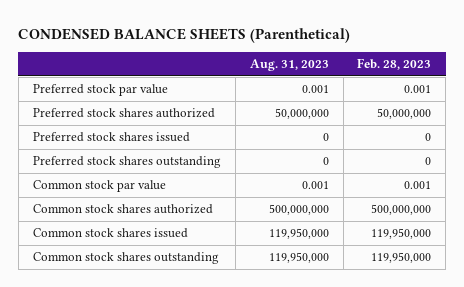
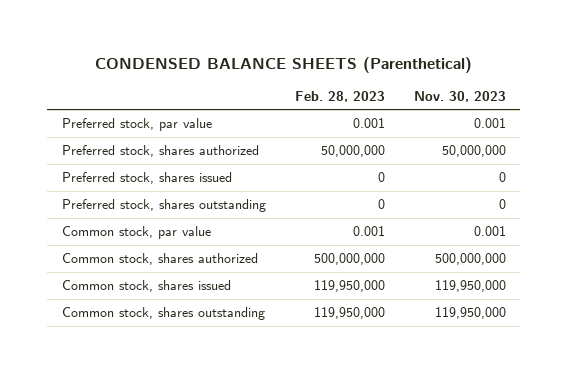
- | Aug. 31, 2023 | Feb. 28, 2023
+ | Feb. 28, 2023 | Nov. 30, 2023
- Preferred stock par value | 0.001 | 0.001
- Preferred stock shares authorized | 50,000,000 | 50,000,000
- Preferred stock shares issued | 0 | 0
- Preferred stock shares outstanding | 0 | 0
- Common stock par value | 0.001 | 0.001
- Common stock shares authorized | 500,000,000 | 500,000,000
- Common stock shares issued | 119,950,000 | 119,950,000
- Common stock shares outstanding | 119,950,000 | 119,950,000
+ Preferred stock, par value | 0.001 | 0.001
+ Preferred stock, shares authorized | 50,000,000 | 50,000,000
+ Preferred stock, shares issued | 0 | 0
+ Preferred stock, shares outstanding | 0 | 0
+ Common stock, par value | 0.001 | 0.001
+ Common stock, shares authorized | 500,000,000 | 500,000,000
+ Common stock, shares issued | 119,950,000 | 119,950,000
+ Common stock, shares outstanding | 119,950,000 | 119,950,000

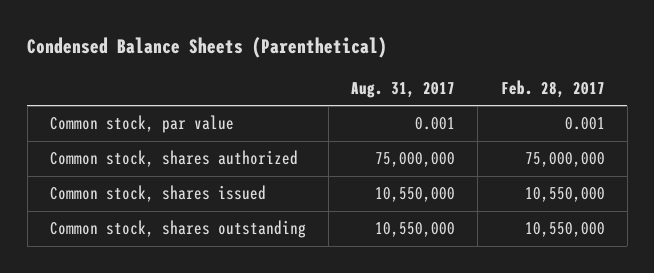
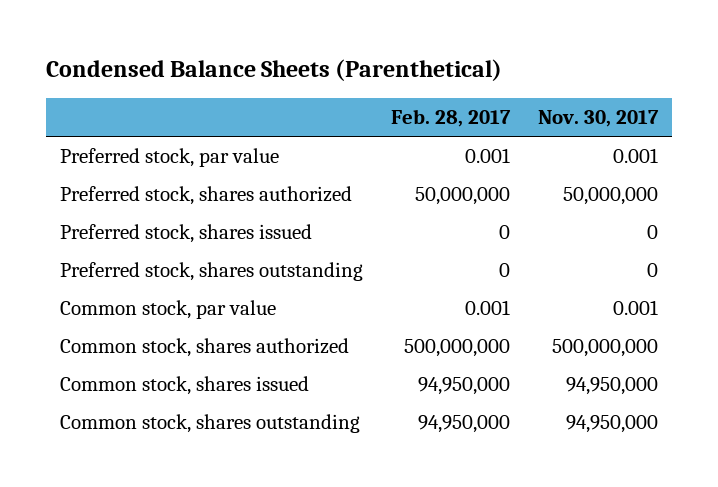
- | Aug. 31, 2017 | Feb. 28, 2017
+ | Feb. 28, 2017 | Nov. 30, 2017
+ Preferred stock, par value | 0.001 | 0.001
+ Preferred stock, shares authorized | 50,000,000 | 50,000,000
+ Preferred stock, shares issued | 0 | 0
+ Preferred stock, shares outstanding | 0 | 0
- Common stock, shares authorized | 75,000,000 | 75,000,000
- Common stock, shares issued | 10,550,000 | 10,550,000
- Common stock, shares outstanding | 10,550,000 | 10,550,000
+ Common stock, shares authorized | 500,000,000 | 500,000,000
+ Common stock, shares issued | 94,950,000 | 94,950,000
+ Common stock, shares outstanding | 94,950,000 | 94,950,000

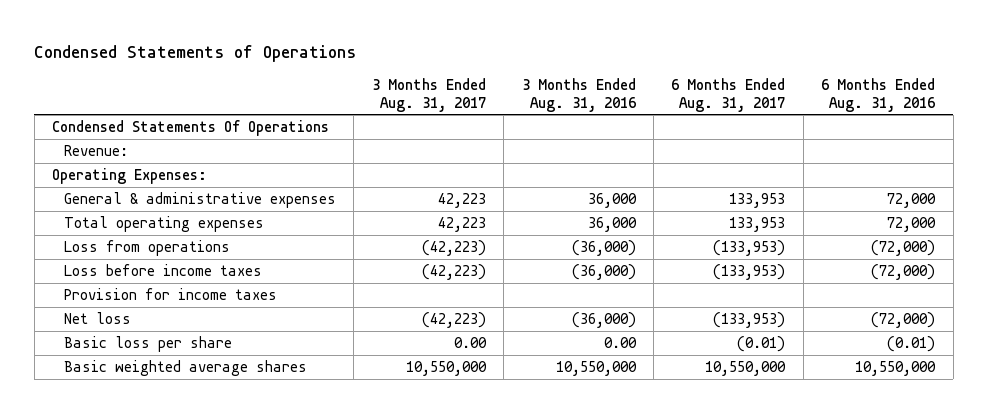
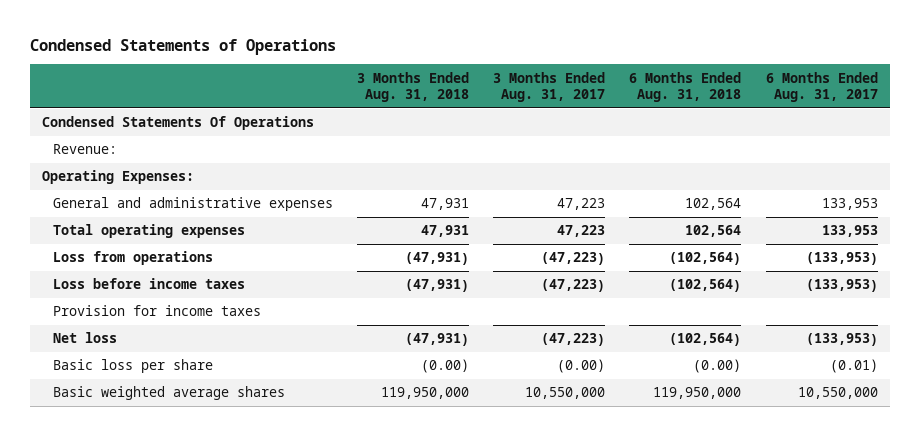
- | 3 Months Ended Aug. 31, 2017 | 3 Months Ended Aug. 31, 2016 | 6 Months Ended Aug. 31, 2017 | 6 Months Ended Aug. 31, 2016
+ | 3 Months Ended Aug. 31, 2018 | 3 Months Ended Aug. 31, 2017 | 6 Months Ended Aug. 31, 2018 | 6 Months Ended Aug. 31, 2017
- General & administrative expenses | 42,223 | 36,000 | 133,953 | 72,000
- Total operating expenses | 42,223 | 36,000 | 133,953 | 72,000
- Loss from operations | (42,223) | (36,000) | (133,953) | (72,000)
- Loss before income taxes | (42,223) | (36,000) | (133,953) | (72,000)
+ General and administrative expenses | 47,931 | 47,223 | 102,564 | 133,953
+ Total operating expenses | 47,931 | 47,223 | 102,564 | 133,953
+ Loss from operations | (47,931) | (47,223) | (102,564) | (133,953)
+ Loss before income taxes | (47,931) | (47,223) | (102,564) | (133,953)
- Net loss | (42,223) | (36,000) | (133,953) | (72,000)
- Basic loss per share | 0.00 | 0.00 | (0.01) | (0.01)
+ Net loss | (47,931) | (47,223) | (102,564) | (133,953)
+ Basic loss per share | (0.00) | (0.00) | (0.00) | (0.01)

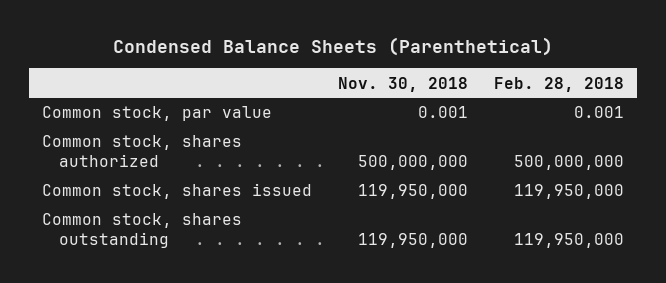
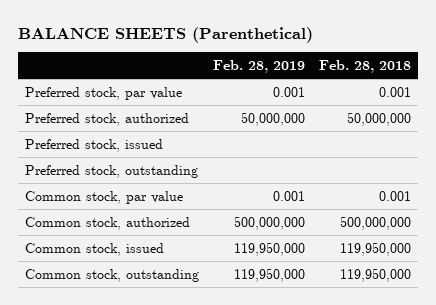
- Condensed Balance Sheets (Parenthetical)
+ BALANCE SHEETS (Parenthetical)
- | Nov. 30, 2018 | Feb. 28, 2018
+ | Feb. 28, 2019 | Feb. 28, 2018
+ Preferred stock, par value | 0.001 | 0.001
+ Preferred stock, authorized | 50,000,000 | 50,000,000
+ Preferred stock, issued
+ Preferred stock, outstanding
- Common stock, shares authorized | 500,000,000 | 500,000,000
- Common stock, shares issued | 119,950,000 | 119,950,000
- Common stock, shares outstanding | 119,950,000 | 119,950,000
+ Common stock, authorized | 500,000,000 | 500,000,000
+ Common stock, issued | 119,950,000 | 119,950,000
+ Common stock, outstanding | 119,950,000 | 119,950,000

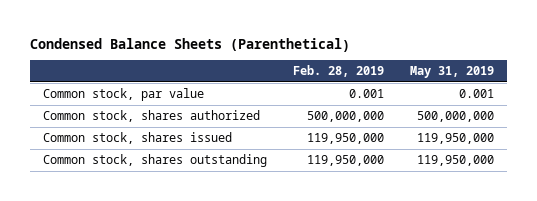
- BALANCE SHEETS (Parenthetical)
+ Condensed Balance Sheets (Parenthetical)
- | Feb. 28, 2019 | Feb. 28, 2018
+ | Feb. 28, 2019 | May 31, 2019
- Preferred stock, par value | 0.001 | 0.001
- Preferred stock, authorized | 50,000,000 | 50,000,000
- Preferred stock, issued
- Preferred stock, outstanding
- Common stock, authorized | 500,000,000 | 500,000,000
- Common stock, issued | 119,950,000 | 119,950,000
- Common stock, outstanding | 119,950,000 | 119,950,000
+ Common stock, shares authorized | 500,000,000 | 500,000,000
+ Common stock, shares issued | 119,950,000 | 119,950,000
+ Common stock, shares outstanding | 119,950,000 | 119,950,000

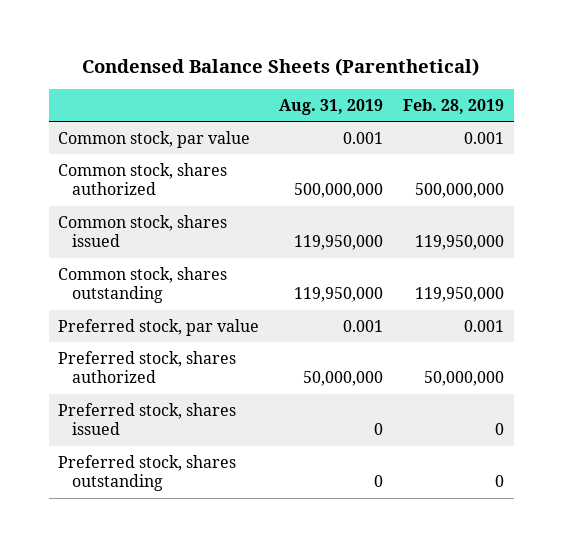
- | Feb. 28, 2019 | May 31, 2019
+ | Aug. 31, 2019 | Feb. 28, 2019
+ Preferred stock, par value | 0.001 | 0.001
+ Preferred stock, shares authorized | 50,000,000 | 50,000,000
+ Preferred stock, shares issued | 0 | 0
+ Preferred stock, shares outstanding | 0 | 0

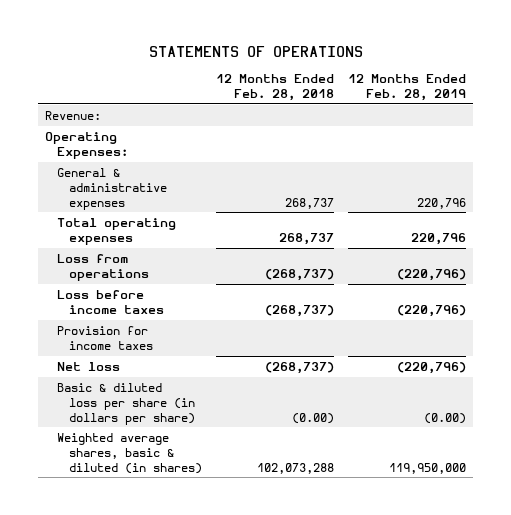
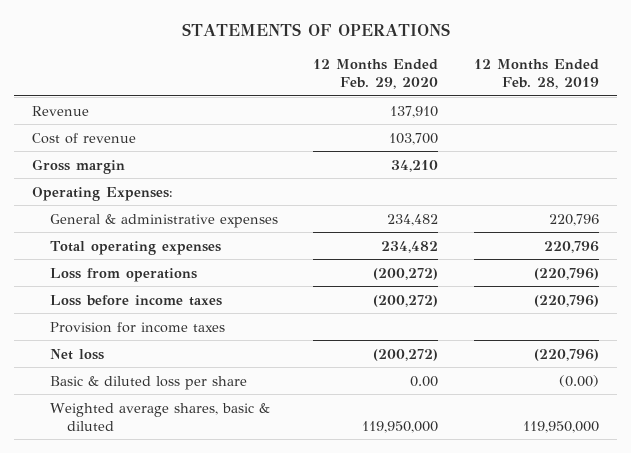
- | 12 Months Ended Feb. 28, 2018 | 12 Months Ended Feb. 28, 2019
+ | 12 Months Ended Feb. 29, 2020 | 12 Months Ended Feb. 28, 2019
- Revenue:
+ Revenue | 137,910 |
+ Cost of revenue | 103,700 |
+ Gross margin | 34,210 |
- Basic & diluted loss per share (in dollars per share) | (0.00) | (0.00)
- Weighted average shares, basic & diluted (in shares) | 102,073,288 | 119,950,000
+ Basic & diluted loss per share | 0.00 | (0.00)
+ Weighted average shares, basic & diluted | 119,950,000 | 119,950,000

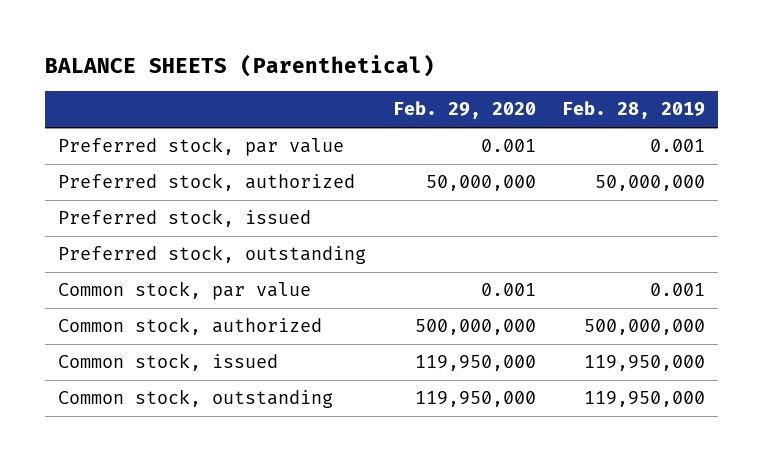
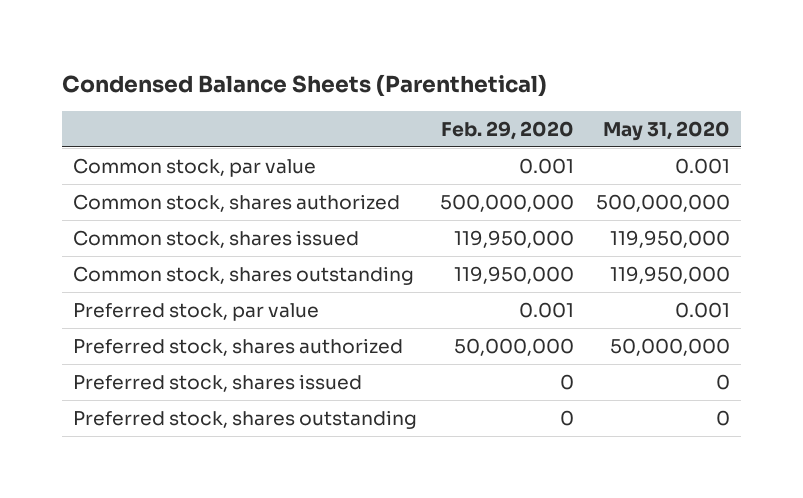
- BALANCE SHEETS (Parenthetical)
+ Condensed Balance Sheets (Parenthetical)
- | Feb. 29, 2020 | Feb. 28, 2019
+ | Feb. 29, 2020 | May 31, 2020
- Preferred stock, authorized | 50,000,000 | 50,000,000
- Preferred stock, issued
- Preferred stock, outstanding
- Common stock, authorized | 500,000,000 | 500,000,000
- Common stock, issued | 119,950,000 | 119,950,000
- Common stock, outstanding | 119,950,000 | 119,950,000
+ Common stock, shares authorized | 500,000,000 | 500,000,000
+ Common stock, shares issued | 119,950,000 | 119,950,000
+ Common stock, shares outstanding | 119,950,000 | 119,950,000
moved down: Preferred stock, par value | 0.001 | 0.001
+ Preferred stock, shares authorized | 50,000,000 | 50,000,000
+ Preferred stock, shares issued | 0 | 0
+ Preferred stock, shares outstanding | 0 | 0

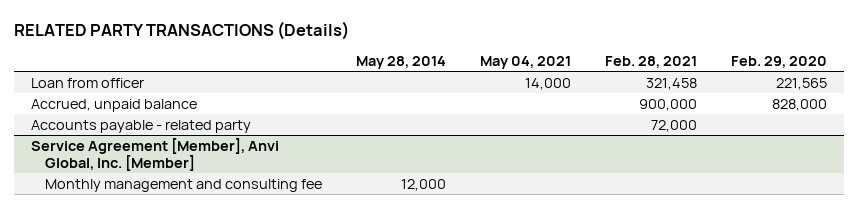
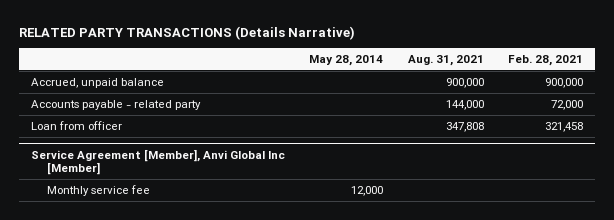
- RELATED PARTY TRANSACTIONS (Details)
+ RELATED PARTY TRANSACTIONS (Details Narrative)
- | May 28, 2014 | May 04, 2021 | Feb. 28, 2021 | Feb. 29, 2020
+ | May 28, 2014 | Aug. 31, 2021 | Feb. 28, 2021
- Service Agreement [Member], Anvi Global, Inc. [Member]
- Monthly management and consulting fee | 12,000 | | |
moved down: Loan from officer | | 347,808 | 321,458
+ Service Agreement [Member], Anvi Global Inc [Member]
+ Monthly service fee | 12,000 | |

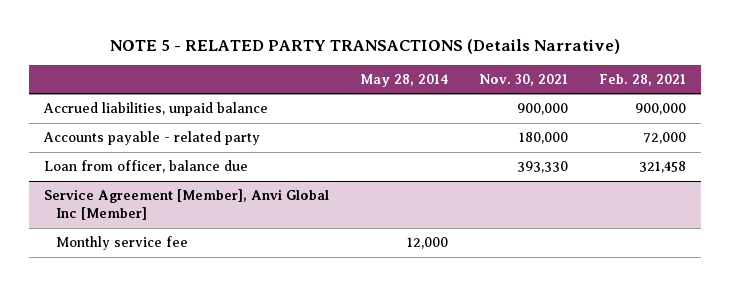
- RELATED PARTY TRANSACTIONS (Details Narrative)
+ NOTE 5 - RELATED PARTY TRANSACTIONS (Details Narrative)
- | May 28, 2014 | Aug. 31, 2021 | Feb. 28, 2021
+ | May 28, 2014 | Nov. 30, 2021 | Feb. 28, 2021
- Accrued, unpaid balance | | 900,000 | 900,000
+ Accrued liabilities, unpaid balance | | 900,000 | 900,000
- Loan from officer | | 347,808 | 321,458
+ Loan from officer, balance due | | 393,330 | 321,458

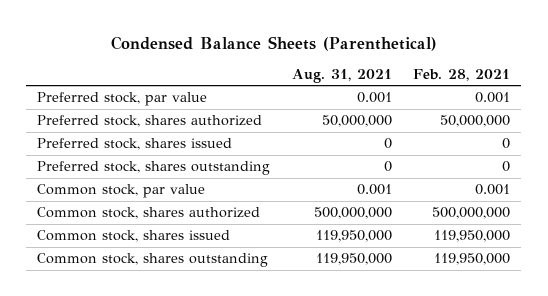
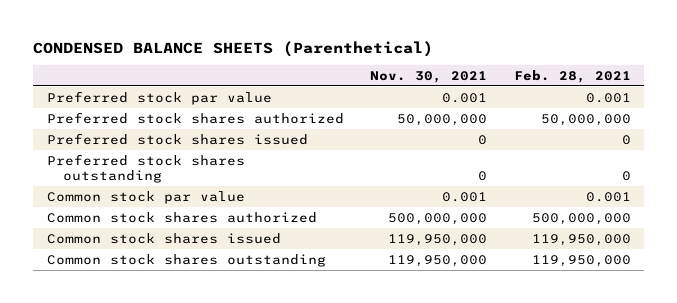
- Condensed Balance Sheets (Parenthetical)
+ CONDENSED BALANCE SHEETS (Parenthetical)
- | Aug. 31, 2021 | Feb. 28, 2021
+ | Nov. 30, 2021 | Feb. 28, 2021
- Preferred stock, par value | 0.001 | 0.001
- Preferred stock, shares authorized | 50,000,000 | 50,000,000
- Preferred stock, shares issued | 0 | 0
- Preferred stock, shares outstanding | 0 | 0
- Common stock, par value | 0.001 | 0.001
- Common stock, shares authorized | 500,000,000 | 500,000,000
- Common stock, shares issued | 119,950,000 | 119,950,000
- Common stock, shares outstanding | 119,950,000 | 119,950,000
+ Preferred stock par value | 0.001 | 0.001
+ Preferred stock shares authorized | 50,000,000 | 50,000,000
+ Preferred stock shares issued | 0 | 0
+ Preferred stock shares outstanding | 0 | 0
+ Common stock par value | 0.001 | 0.001
+ Common stock shares authorized | 500,000,000 | 500,000,000
+ Common stock shares issued | 119,950,000 | 119,950,000
+ Common stock shares outstanding | 119,950,000 | 119,950,000

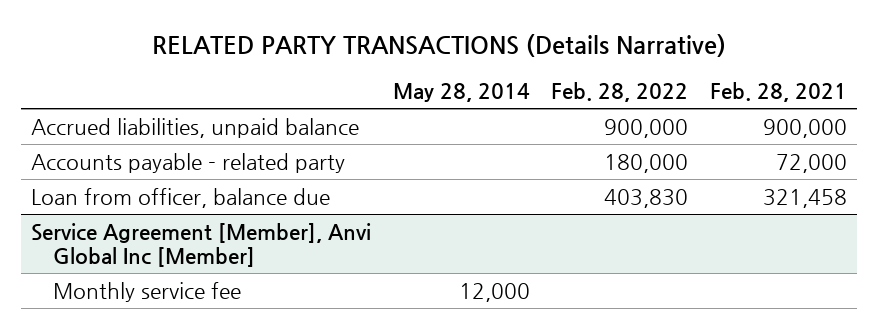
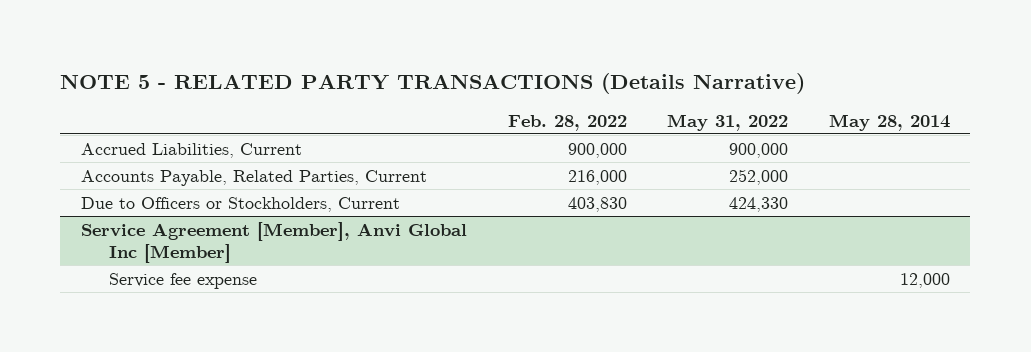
- RELATED PARTY TRANSACTIONS (Details Narrative)
+ NOTE 5 - RELATED PARTY TRANSACTIONS (Details Narrative)
- | May 28, 2014 | Feb. 28, 2022 | Feb. 28, 2021
+ | Feb. 28, 2022 | May 31, 2022 | May 28, 2014
- Accrued liabilities, unpaid balance | | 900,000 | 900,000
- Accounts payable - related party | | 180,000 | 72,000
- Loan from officer, balance due | | 403,830 | 321,458
+ Accrued Liabilities, Current | 900,000 | 900,000 |
+ Accounts Payable, Related Parties, Current | 216,000 | 252,000 |
+ Due to Officers or Stockholders, Current | 403,830 | 424,330 |
@ Service Agreement [Member], Anvi Global Inc [Member]
- Monthly service fee | 12,000 | |
+ Service fee expense | | | 12,000

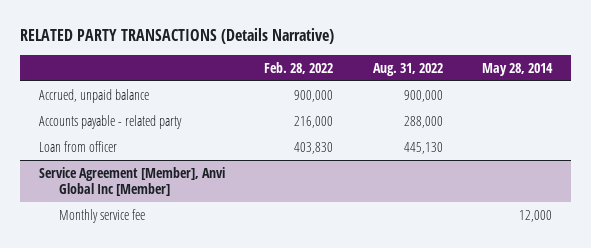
- NOTE 5 - RELATED PARTY TRANSACTIONS (Details Narrative)
+ RELATED PARTY TRANSACTIONS (Details Narrative)
- | Feb. 28, 2022 | May 31, 2022 | May 28, 2014
+ | Feb. 28, 2022 | Aug. 31, 2022 | May 28, 2014
- Accrued Liabilities, Current | 900,000 | 900,000 |
- Accounts Payable, Related Parties, Current | 216,000 | 252,000 |
- Due to Officers or Stockholders, Current | 403,830 | 424,330 |
+ Accrued, unpaid balance | 900,000 | 900,000 |
+ Accounts payable - related party | 216,000 | 288,000 |
+ Loan from officer | 403,830 | 445,130 |
@ Service Agreement [Member], Anvi Global Inc [Member]
- Service fee expense | | | 12,000
+ Monthly service fee | | | 12,000

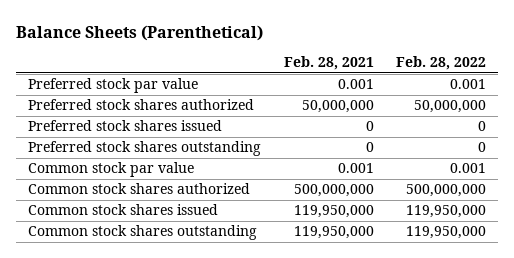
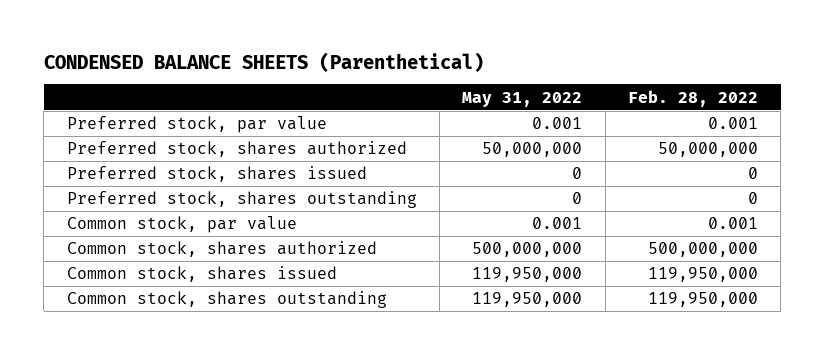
- Balance Sheets (Parenthetical)
+ CONDENSED BALANCE SHEETS (Parenthetical)
- | Feb. 28, 2021 | Feb. 28, 2022
+ | May 31, 2022 | Feb. 28, 2022
- Preferred stock par value | 0.001 | 0.001
- Preferred stock shares authorized | 50,000,000 | 50,000,000
- Preferred stock shares issued | 0 | 0
- Preferred stock shares outstanding | 0 | 0
- Common stock par value | 0.001 | 0.001
- Common stock shares authorized | 500,000,000 | 500,000,000
- Common stock shares issued | 119,950,000 | 119,950,000
- Common stock shares outstanding | 119,950,000 | 119,950,000
+ Preferred stock, par value | 0.001 | 0.001
+ Preferred stock, shares authorized | 50,000,000 | 50,000,000
+ Preferred stock, shares issued | 0 | 0
+ Preferred stock, shares outstanding | 0 | 0
+ Common stock, par value | 0.001 | 0.001
+ Common stock, shares authorized | 500,000,000 | 500,000,000
+ Common stock, shares issued | 119,950,000 | 119,950,000
+ Common stock, shares outstanding | 119,950,000 | 119,950,000

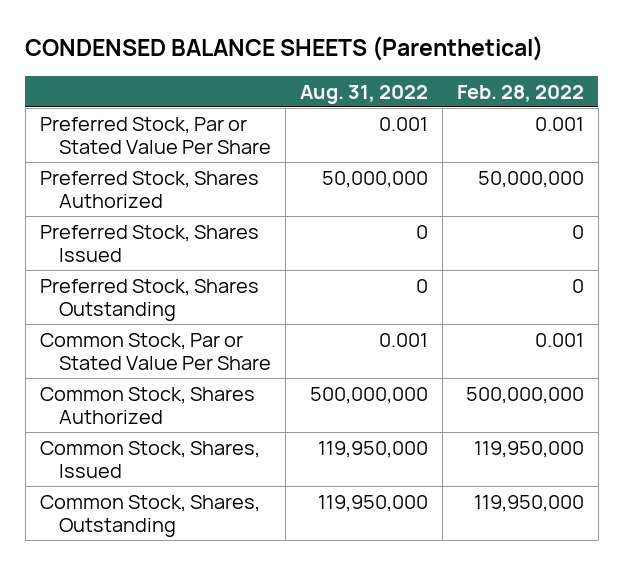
- | May 31, 2022 | Feb. 28, 2022
+ | Aug. 31, 2022 | Feb. 28, 2022
- Preferred stock, par value | 0.001 | 0.001
- Preferred stock, shares authorized | 50,000,000 | 50,000,000
- Preferred stock, shares issued | 0 | 0
- Preferred stock, shares outstanding | 0 | 0
- Common stock, par value | 0.001 | 0.001
- Common stock, shares authorized | 500,000,000 | 500,000,000
- Common stock, shares issued | 119,950,000 | 119,950,000
- Common stock, shares outstanding | 119,950,000 | 119,950,000
+ Preferred Stock, Par or Stated Value Per Share | 0.001 | 0.001
+ Preferred Stock, Shares Authorized | 50,000,000 | 50,000,000
+ Preferred Stock, Shares Issued | 0 | 0
+ Preferred Stock, Shares Outstanding | 0 | 0
+ Common Stock, Par or Stated Value Per Share | 0.001 | 0.001
+ Common Stock, Shares Authorized | 500,000,000 | 500,000,000
+ Common Stock, Shares, Issued | 119,950,000 | 119,950,000
+ Common Stock, Shares, Outstanding | 119,950,000 | 119,950,000

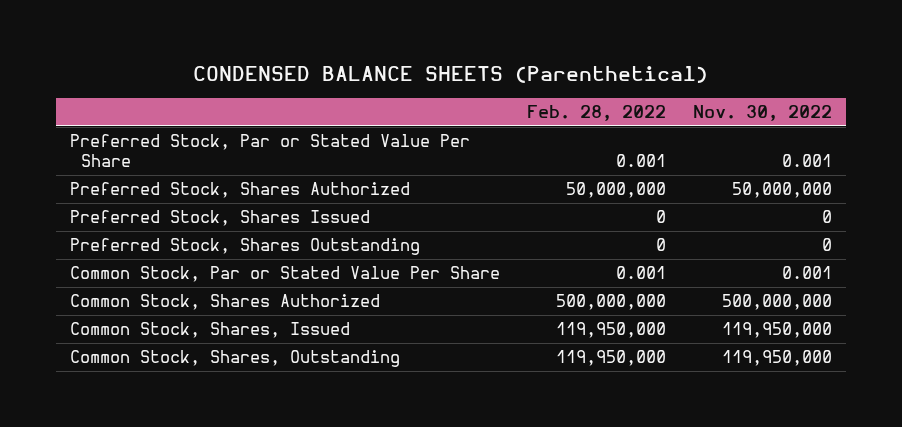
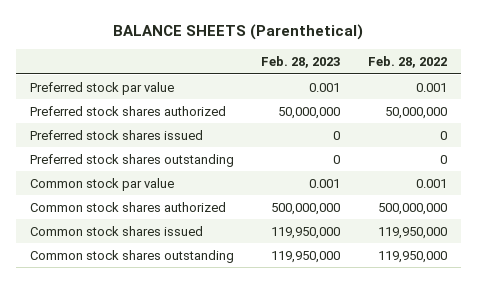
- CONDENSED BALANCE SHEETS (Parenthetical)
+ BALANCE SHEETS (Parenthetical)
- | Feb. 28, 2022 | Nov. 30, 2022
+ | Feb. 28, 2023 | Feb. 28, 2022
- Preferred Stock, Par or Stated Value Per Share | 0.001 | 0.001
- Preferred Stock, Shares Authorized | 50,000,000 | 50,000,000
- Preferred Stock, Shares Issued | 0 | 0
- Preferred Stock, Shares Outstanding | 0 | 0
- Common Stock, Par or Stated Value Per Share | 0.001 | 0.001
- Common Stock, Shares Authorized | 500,000,000 | 500,000,000
- Common Stock, Shares, Issued | 119,950,000 | 119,950,000
- Common Stock, Shares, Outstanding | 119,950,000 | 119,950,000
+ Preferred stock par value | 0.001 | 0.001
+ Preferred stock shares authorized | 50,000,000 | 50,000,000
+ Preferred stock shares issued | 0 | 0
+ Preferred stock shares outstanding | 0 | 0
+ Common stock par value | 0.001 | 0.001
+ Common stock shares authorized | 500,000,000 | 500,000,000
+ Common stock shares issued | 119,950,000 | 119,950,000
+ Common stock shares outstanding | 119,950,000 | 119,950,000

